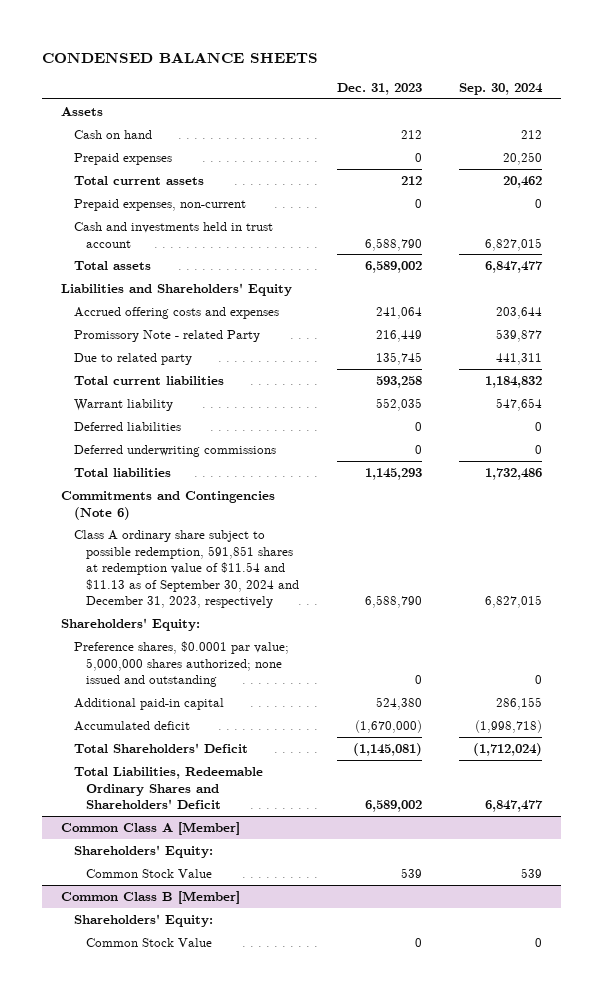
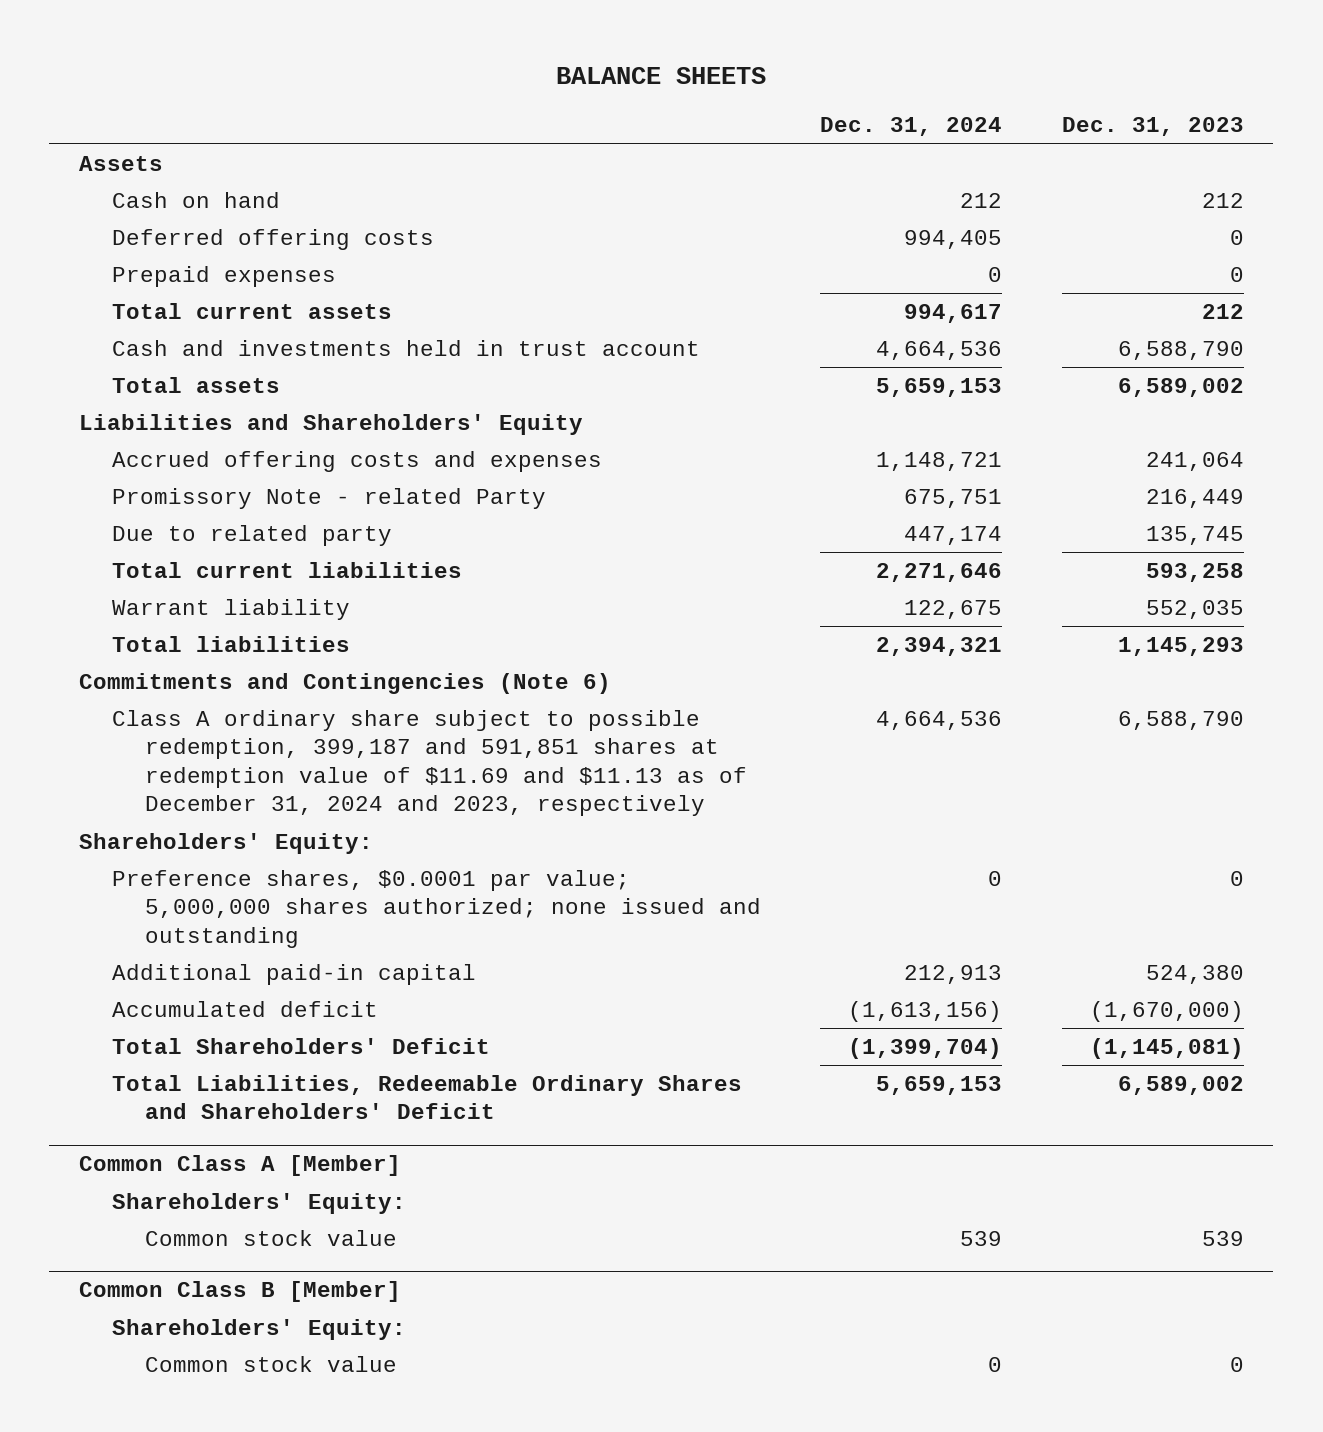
- CONDENSED BALANCE SHEETS
+ BALANCE SHEETS
- | Dec. 31, 2023 | Sep. 30, 2024
+ | Dec. 31, 2024 | Dec. 31, 2023
+ Deferred offering costs | 994,405 | 0
- Prepaid expenses, non-current | 0 | 0
- Deferred liabilities | 0 | 0
- Deferred underwriting commissions | 0 | 0
- Class A ordinary share subject to possible redemption, 591,851 shares at redemption value of $11.54 and $11.13 as of September 30, 2024 and December 31, 2023, respectively | 6,588,790 | 6,827,015
+ Class A ordinary share subject to possible redemption, 399,187 and 591,851 shares at redemption value of $11.69 and $11.13 as of December 31, 2024 and 2023, respectively | 4,664,536 | 6,588,790
@ Common Class A [Member]
- Common Stock Value | 539 | 539
+ Common stock value | 539 | 539
@ Common Class B [Member]
- Common Stock Value | 0 | 0
+ Common stock value | 0 | 0

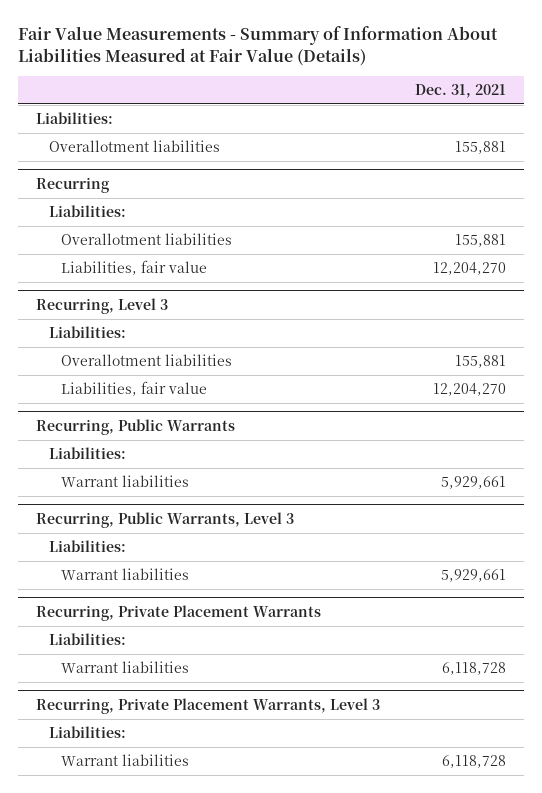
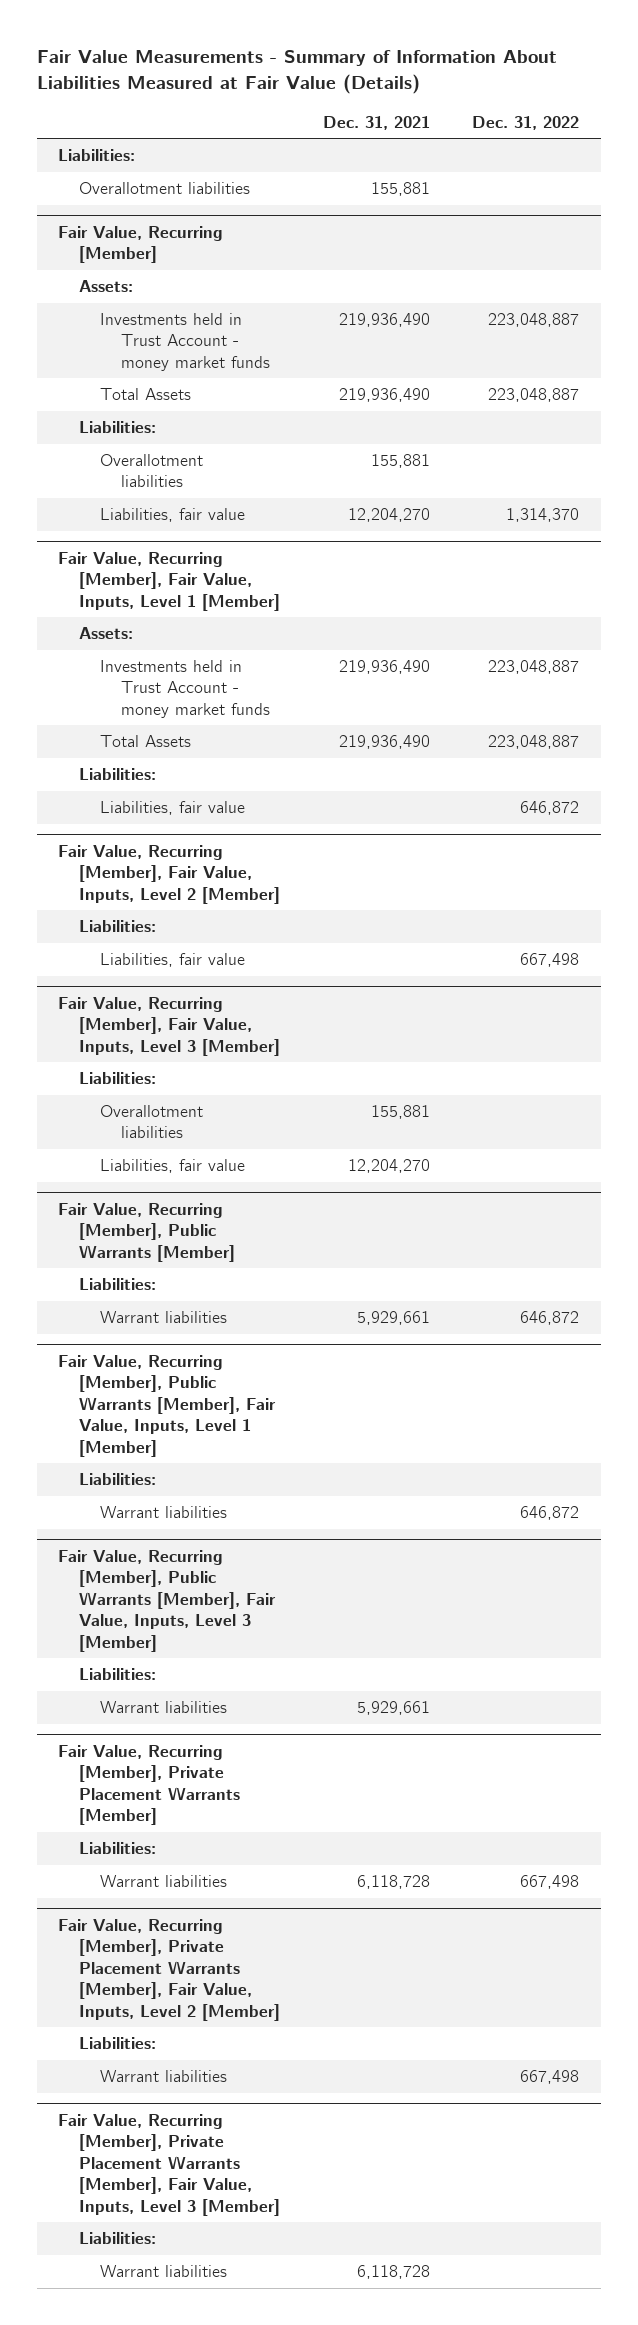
- | Dec. 31, 2021
+ | Dec. 31, 2021 | Dec. 31, 2022
- Recurring
+ Fair Value, Recurring [Member]
+ Assets:
+ Investments held in Trust Account - money market funds | 219,936,490 | 223,048,887
+ Total Assets | 219,936,490 | 223,048,887
- Recurring, Level 3
+ Fair Value, Recurring [Member], Fair Value, Inputs, Level 1 [Member]
+ Assets:
+ Investments held in Trust Account - money market funds | 219,936,490 | 223,048,887
+ Total Assets | 219,936,490 | 223,048,887
+ Liabilities, fair value | | 646,872
+ Fair Value, Recurring [Member], Fair Value, Inputs, Level 2 [Member]
+ Liabilities:
+ Liabilities, fair value | | 667,498
+ Fair Value, Recurring [Member], Fair Value, Inputs, Level 3 [Member]
+ Liabilities:
- Recurring, Public Warrants
+ Fair Value, Recurring [Member], Public Warrants [Member]
- Recurring, Public Warrants, Level 3
+ Fair Value, Recurring [Member], Public Warrants [Member], Fair Value, Inputs, Level 1 [Member]
+ Warrant liabilities | | 646,872
+ Fair Value, Recurring [Member], Public Warrants [Member], Fair Value, Inputs, Level 3 [Member]
+ Liabilities:
- Recurring, Private Placement Warrants
+ Fair Value, Recurring [Member], Private Placement Warrants [Member]
- Recurring, Private Placement Warrants, Level 3
+ Fair Value, Recurring [Member], Private Placement Warrants [Member], Fair Value, Inputs, Level 2 [Member]
+ Warrant liabilities | | 667,498
+ Fair Value, Recurring [Member], Private Placement Warrants [Member], Fair Value, Inputs, Level 3 [Member]
+ Liabilities:

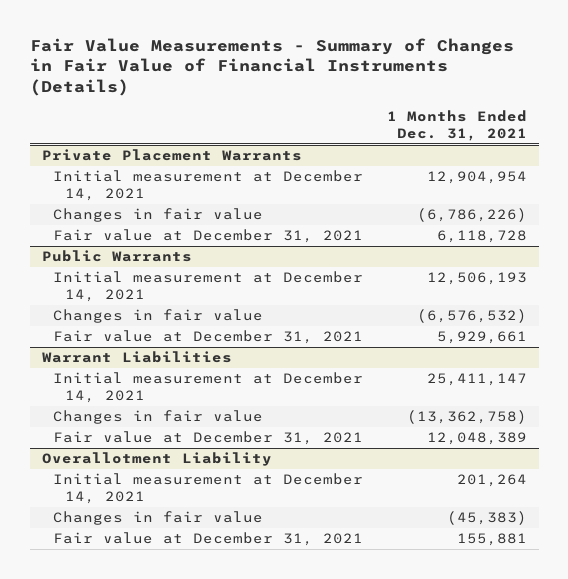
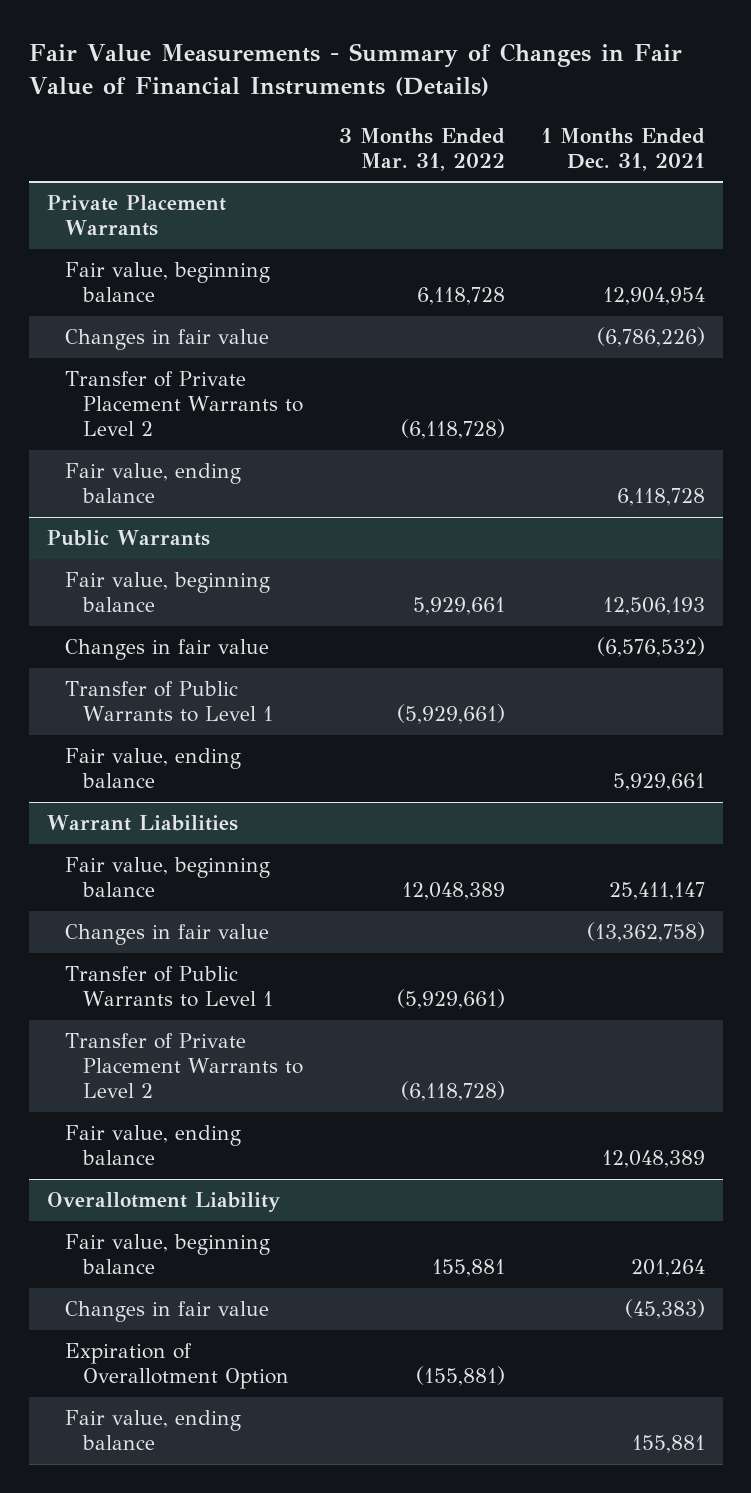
- | 1 Months Ended Dec. 31, 2021
+ | 3 Months Ended Mar. 31, 2022 | 1 Months Ended Dec. 31, 2021
@ Private Placement Warrants
- Initial measurement at December 14, 2021 | 12,904,954
+ Fair value, beginning balance | 6,118,728 | 12,904,954
- Fair value at December 31, 2021 | 6,118,728
+ Transfer of Private Placement Warrants to Level 2 | (6,118,728) |
+ Fair value, ending balance | | 6,118,728
@ Public Warrants
- Initial measurement at December 14, 2021 | 12,506,193
+ Fair value, beginning balance | 5,929,661 | 12,506,193
- Fair value at December 31, 2021 | 5,929,661
+ Transfer of Public Warrants to Level 1 | (5,929,661) |
+ Fair value, ending balance | | 5,929,661
@ Warrant Liabilities
- Initial measurement at December 14, 2021 | 25,411,147
+ Fair value, beginning balance | 12,048,389 | 25,411,147
- Fair value at December 31, 2021 | 12,048,389
+ Transfer of Public Warrants to Level 1 | (5,929,661) |
+ Transfer of Private Placement Warrants to Level 2 | (6,118,728) |
+ Fair value, ending balance | | 12,048,389
@ Overallotment Liability
- Initial measurement at December 14, 2021 | 201,264
+ Fair value, beginning balance | 155,881 | 201,264
- Fair value at December 31, 2021 | 155,881
+ Expiration of Overallotment Option | (155,881) |
+ Fair value, ending balance | | 155,881

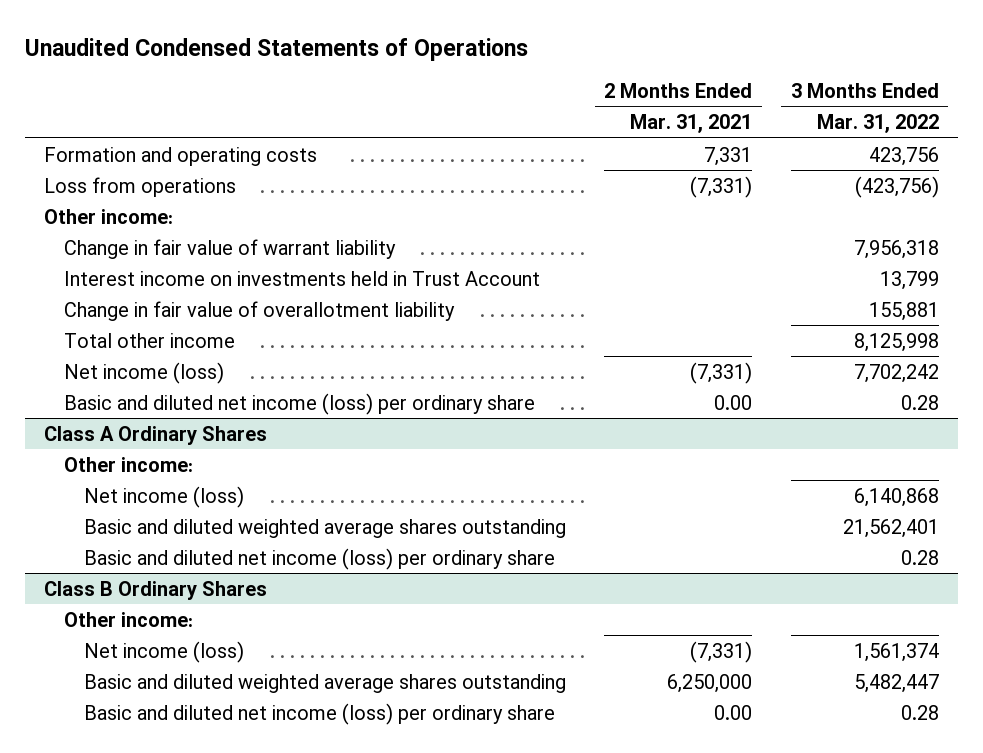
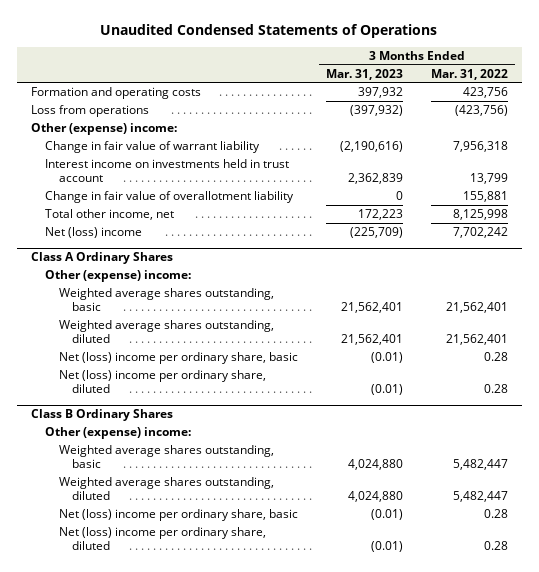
- | 2 Months Ended Mar. 31, 2021 | 3 Months Ended Mar. 31, 2022
+ | 3 Months Ended Mar. 31, 2023 | 3 Months Ended Mar. 31, 2022
- Other income:
+ Other (expense) income:
- Interest income on investments held in Trust Account | | 13,799
+ Interest income on investments held in trust account | 2,362,839 | 13,799
- Total other income | | 8,125,998
- Net income (loss) | (7,331) | 7,702,242
- Basic and diluted net income (loss) per ordinary share | 0.00 | 0.28
+ Total other income, net | 172,223 | 8,125,998
+ Net (loss) income | (225,709) | 7,702,242
@ Class A Ordinary Shares
- Other income:
- Net income (loss) | | 6,140,868
- Basic and diluted weighted average shares outstanding | | 21,562,401
- Basic and diluted net income (loss) per ordinary share | | 0.28
+ Other (expense) income:
+ Weighted average shares outstanding, basic | 21,562,401 | 21,562,401
+ Weighted average shares outstanding, diluted | 21,562,401 | 21,562,401
+ Net (loss) income per ordinary share, basic | (0.01) | 0.28
+ Net (loss) income per ordinary share, diluted | (0.01) | 0.28
@ Class B Ordinary Shares
- Other income:
- Net income (loss) | (7,331) | 1,561,374
- Basic and diluted weighted average shares outstanding | 6,250,000 | 5,482,447
- Basic and diluted net income (loss) per ordinary share | 0.00 | 0.28
+ Other (expense) income:
+ Weighted average shares outstanding, basic | 4,024,880 | 5,482,447
+ Weighted average shares outstanding, diluted | 4,024,880 | 5,482,447
+ Net (loss) income per ordinary share, basic | (0.01) | 0.28
+ Net (loss) income per ordinary share, diluted | (0.01) | 0.28

